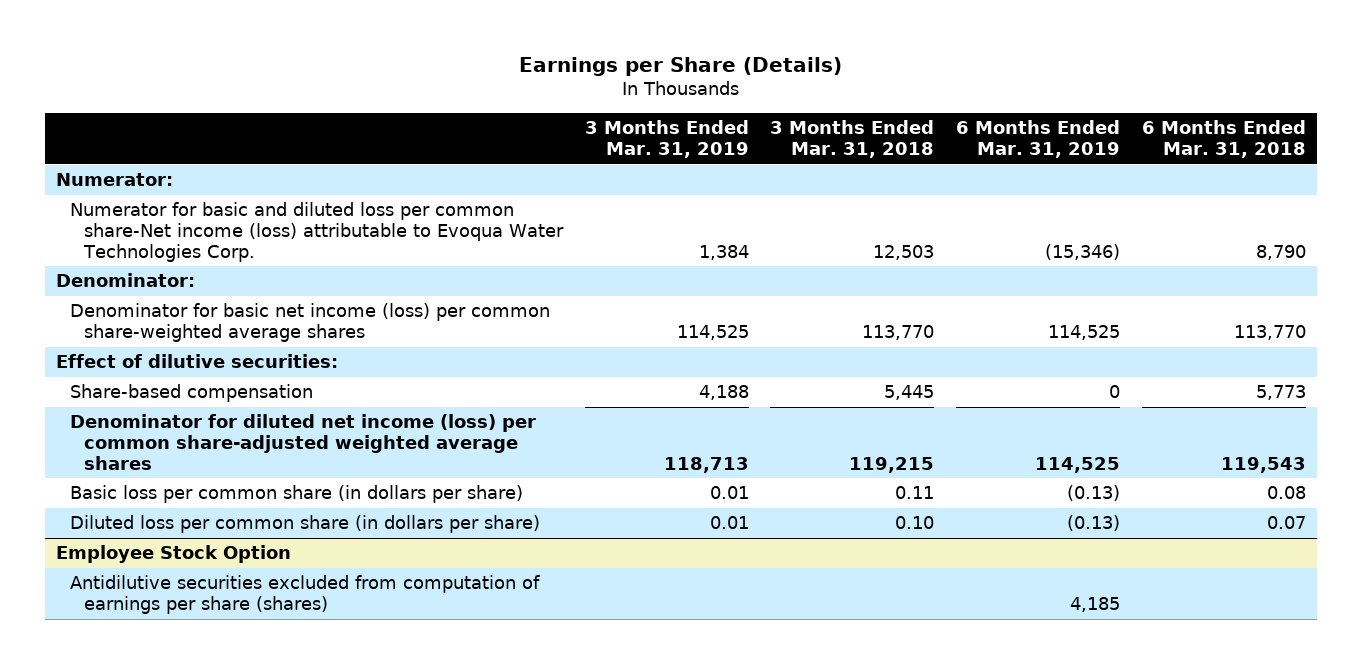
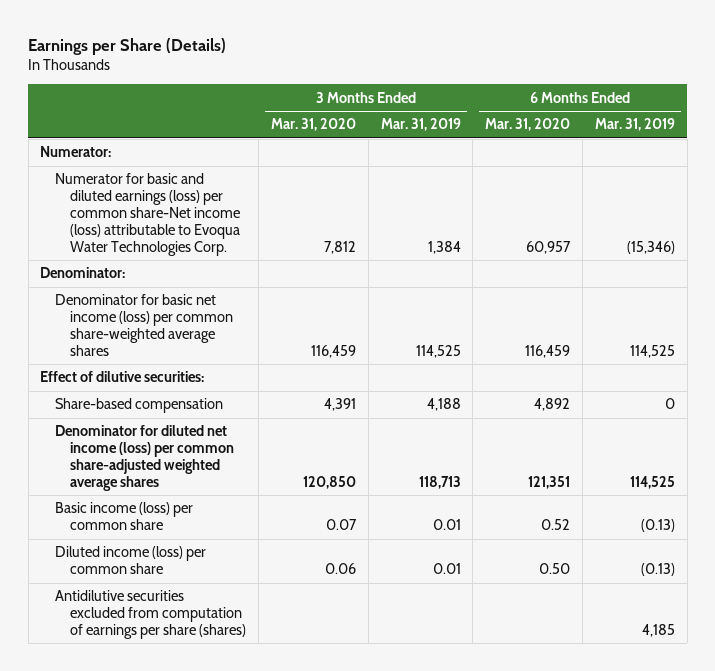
- | 3 Months Ended Mar. 31, 2019 | 3 Months Ended Mar. 31, 2018 | 6 Months Ended Mar. 31, 2019 | 6 Months Ended Mar. 31, 2018
+ | 3 Months Ended Mar. 31, 2020 | 3 Months Ended Mar. 31, 2019 | 6 Months Ended Mar. 31, 2020 | 6 Months Ended Mar. 31, 2019
- Numerator for basic and diluted loss per common share-Net income (loss) attributable to Evoqua Water Technologies Corp. | 1,384 | 12,503 | (15,346) | 8,790
+ Numerator for basic and diluted earnings (loss) per common share-Net income (loss) attributable to Evoqua Water Technologies Corp. | 7,812 | 1,384 | 60,957 | (15,346)
- Basic loss per common share (in dollars per share) | 0.01 | 0.11 | (0.13) | 0.08
- Diluted loss per common share (in dollars per share) | 0.01 | 0.10 | (0.13) | 0.07
- Employee Stock Option
+ Basic income (loss) per common share | 0.07 | 0.01 | 0.52 | (0.13)
+ Diluted income (loss) per common share | 0.06 | 0.01 | 0.50 | (0.13)

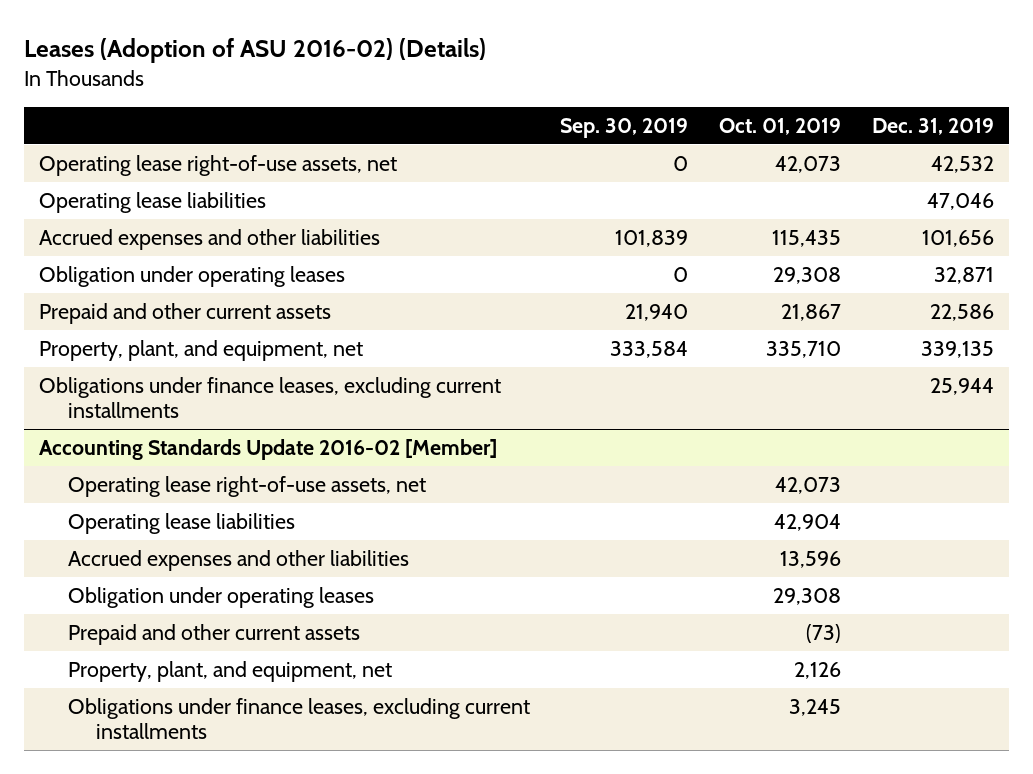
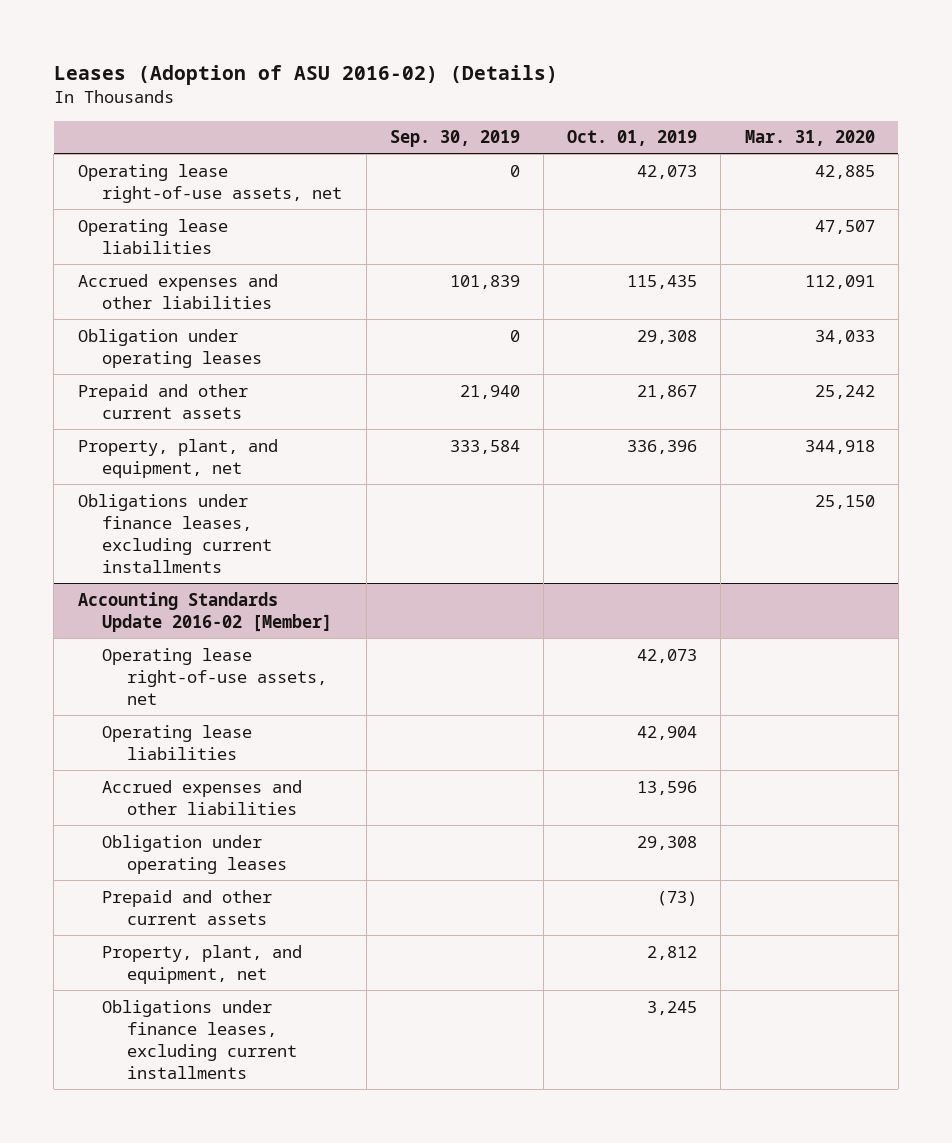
- | Sep. 30, 2019 | Oct. 01, 2019 | Dec. 31, 2019
+ | Sep. 30, 2019 | Oct. 01, 2019 | Mar. 31, 2020
- Property, plant, and equipment, net | 333,584 | 335,710 | 339,135
+ Property, plant, and equipment, net | 333,584 | 336,396 | 344,918
@ Accounting Standards Update 2016-02 [Member]
- Property, plant, and equipment, net | | 2,126 |
+ Property, plant, and equipment, net | | 2,812 |

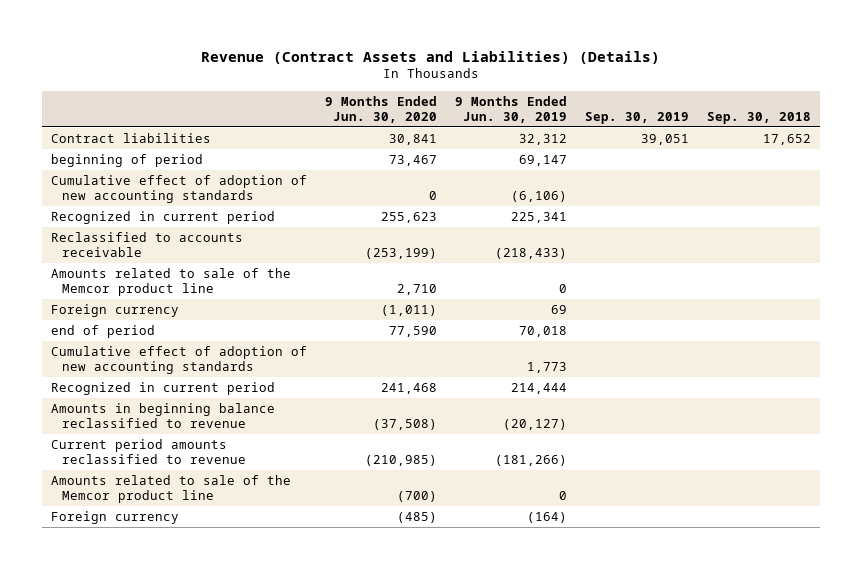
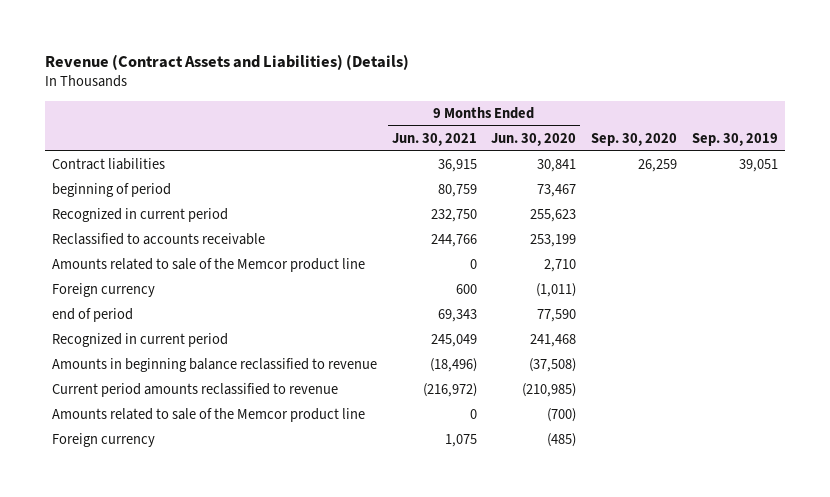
- | 9 Months Ended Jun. 30, 2020 | 9 Months Ended Jun. 30, 2019 | Sep. 30, 2019 | Sep. 30, 2018
+ | 9 Months Ended Jun. 30, 2021 | 9 Months Ended Jun. 30, 2020 | Sep. 30, 2020 | Sep. 30, 2019
- Cumulative effect of adoption of new accounting standards | 0 | (6,106) | |
- Reclassified to accounts receivable | (253,199) | (218,433) | |
+ Reclassified to accounts receivable | 244,766 | 253,199 | |
- Cumulative effect of adoption of new accounting standards | | 1,773 | |

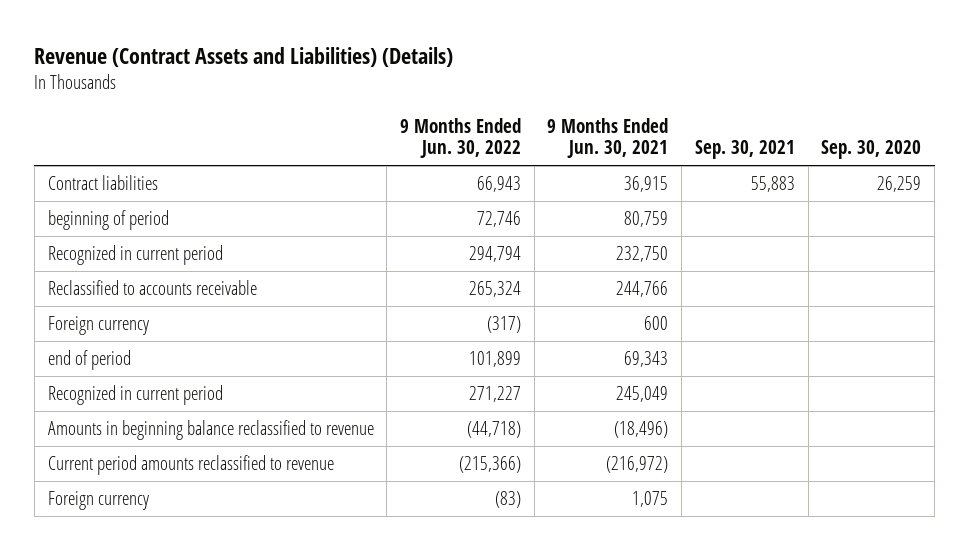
- | 9 Months Ended Jun. 30, 2021 | 9 Months Ended Jun. 30, 2020 | Sep. 30, 2020 | Sep. 30, 2019
+ | 9 Months Ended Jun. 30, 2022 | 9 Months Ended Jun. 30, 2021 | Sep. 30, 2021 | Sep. 30, 2020
- Amounts related to sale of the Memcor product line | 0 | 2,710 | |
- Amounts related to sale of the Memcor product line | 0 | (700) | |

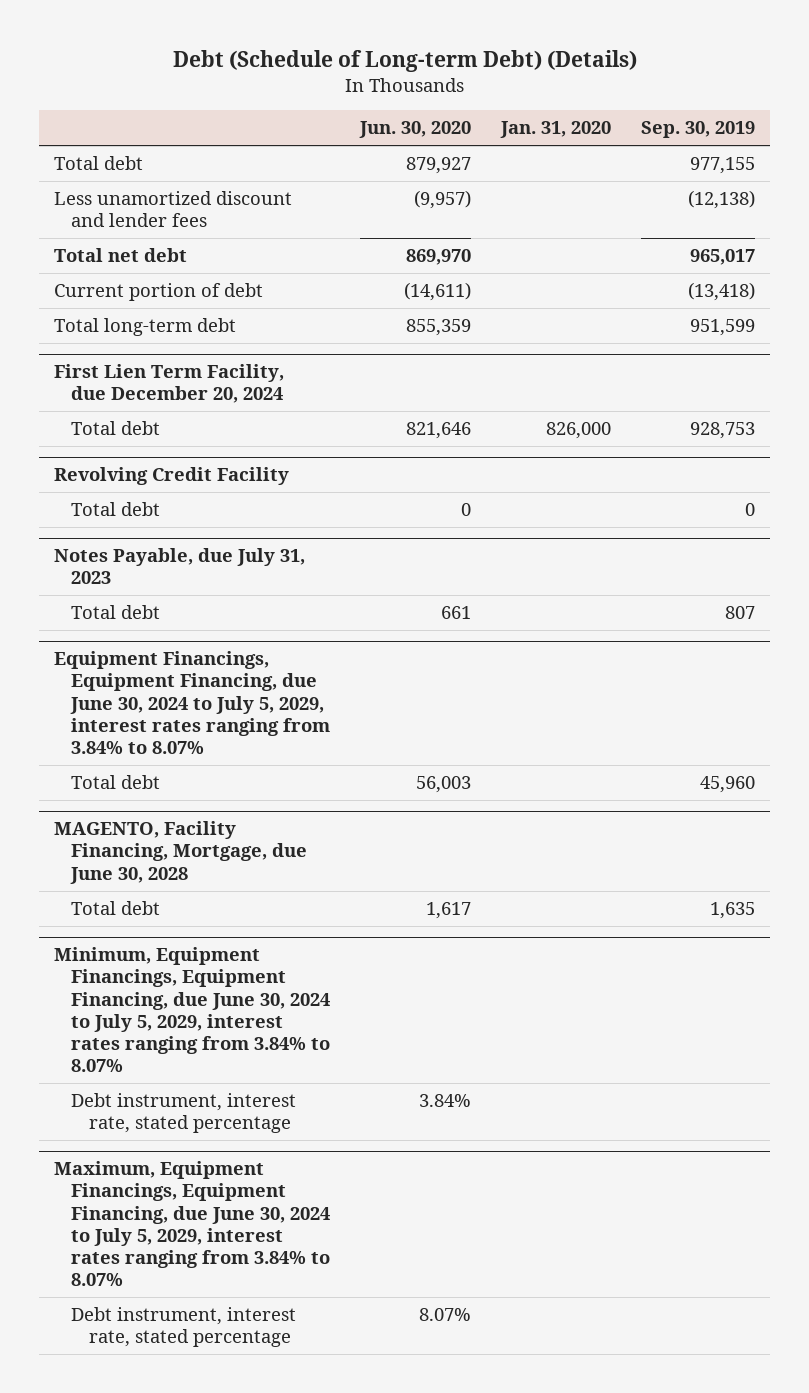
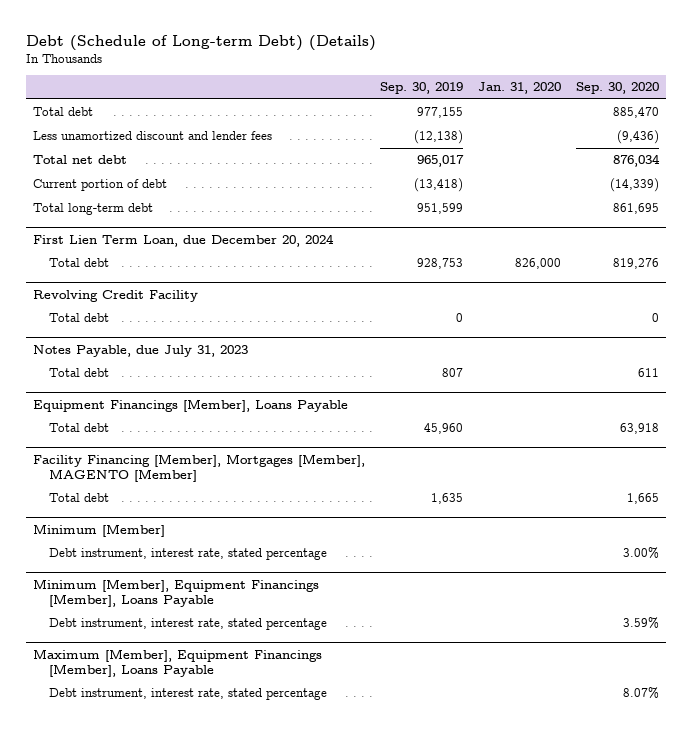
- | Jun. 30, 2020 | Jan. 31, 2020 | Sep. 30, 2019
+ | Sep. 30, 2019 | Jan. 31, 2020 | Sep. 30, 2020
- First Lien Term Facility, due December 20, 2024
+ First Lien Term Loan, due December 20, 2024
- Equipment Financings, Equipment Financing, due June 30, 2024 to July 5, 2029, interest rates ranging from 3.84% to 8.07%
+ Equipment Financings [Member], Loans Payable
- MAGENTO, Facility Financing, Mortgage, due June 30, 2028
+ Facility Financing [Member], Mortgages [Member], MAGENTO [Member]
- Minimum, Equipment Financings, Equipment Financing, due June 30, 2024 to July 5, 2029, interest rates ranging from 3.84% to 8.07%
+ Minimum [Member]
- Maximum, Equipment Financings, Equipment Financing, due June 30, 2024 to July 5, 2029, interest rates ranging from 3.84% to 8.07%
+ Minimum [Member], Equipment Financings [Member], Loans Payable
+ Maximum [Member], Equipment Financings [Member], Loans Payable
+ Debt instrument, interest rate, stated percentage | | | 8.07%

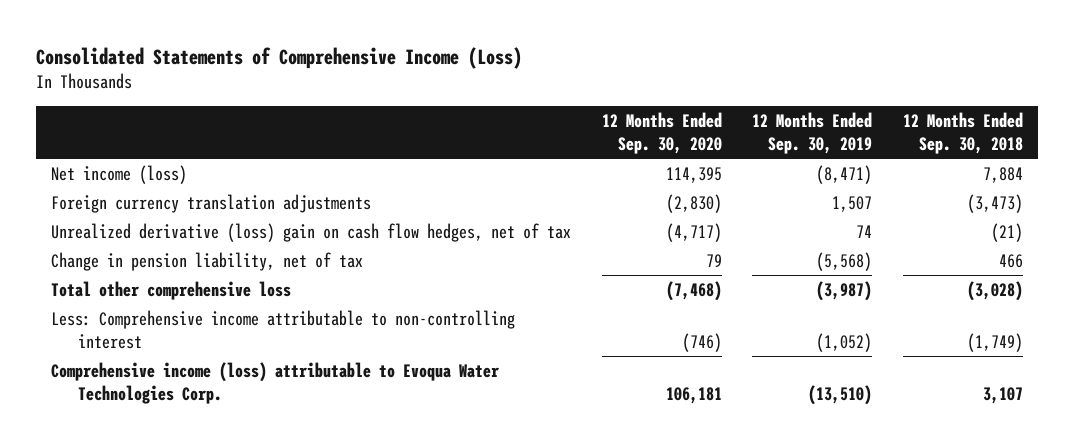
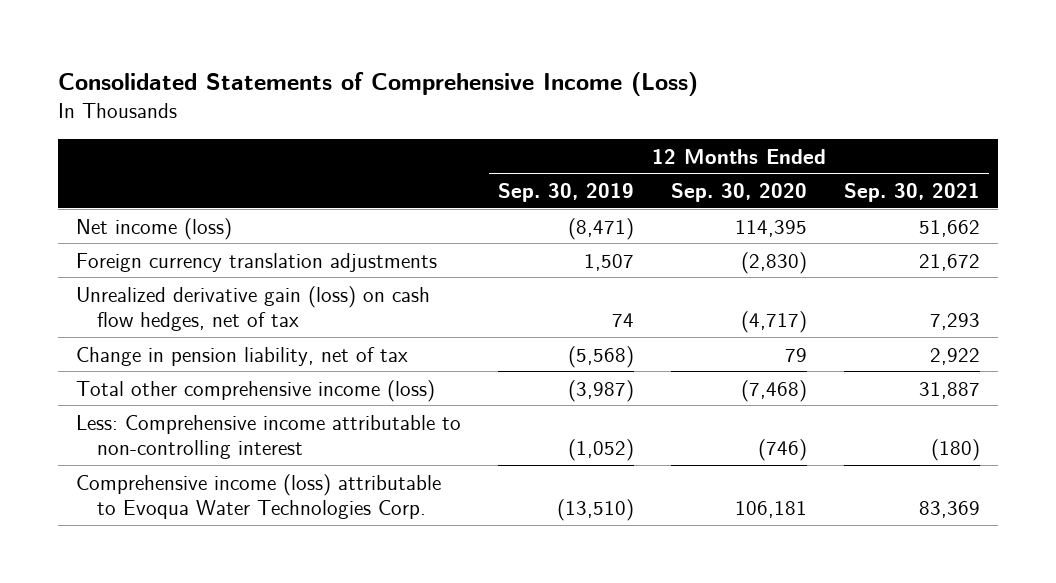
- | 12 Months Ended Sep. 30, 2020 | 12 Months Ended Sep. 30, 2019 | 12 Months Ended Sep. 30, 2018
+ | 12 Months Ended Sep. 30, 2019 | 12 Months Ended Sep. 30, 2020 | 12 Months Ended Sep. 30, 2021
- Unrealized derivative (loss) gain on cash flow hedges, net of tax | (4,717) | 74 | (21)
+ Unrealized derivative gain (loss) on cash flow hedges, net of tax | 74 | (4,717) | 7,293
- Total other comprehensive loss | (7,468) | (3,987) | (3,028)
+ Total other comprehensive income (loss) | (3,987) | (7,468) | 31,887

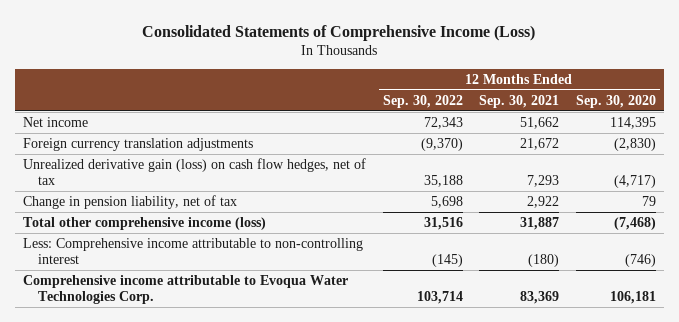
- | 12 Months Ended Sep. 30, 2019 | 12 Months Ended Sep. 30, 2020 | 12 Months Ended Sep. 30, 2021
+ | 12 Months Ended Sep. 30, 2022 | 12 Months Ended Sep. 30, 2021 | 12 Months Ended Sep. 30, 2020
- Net income (loss) | (8,471) | 114,395 | 51,662
+ Net income | 72,343 | 51,662 | 114,395
- Comprehensive income (loss) attributable to Evoqua Water Technologies Corp. | (13,510) | 106,181 | 83,369
+ Comprehensive income attributable to Evoqua Water Technologies Corp. | 103,714 | 83,369 | 106,181

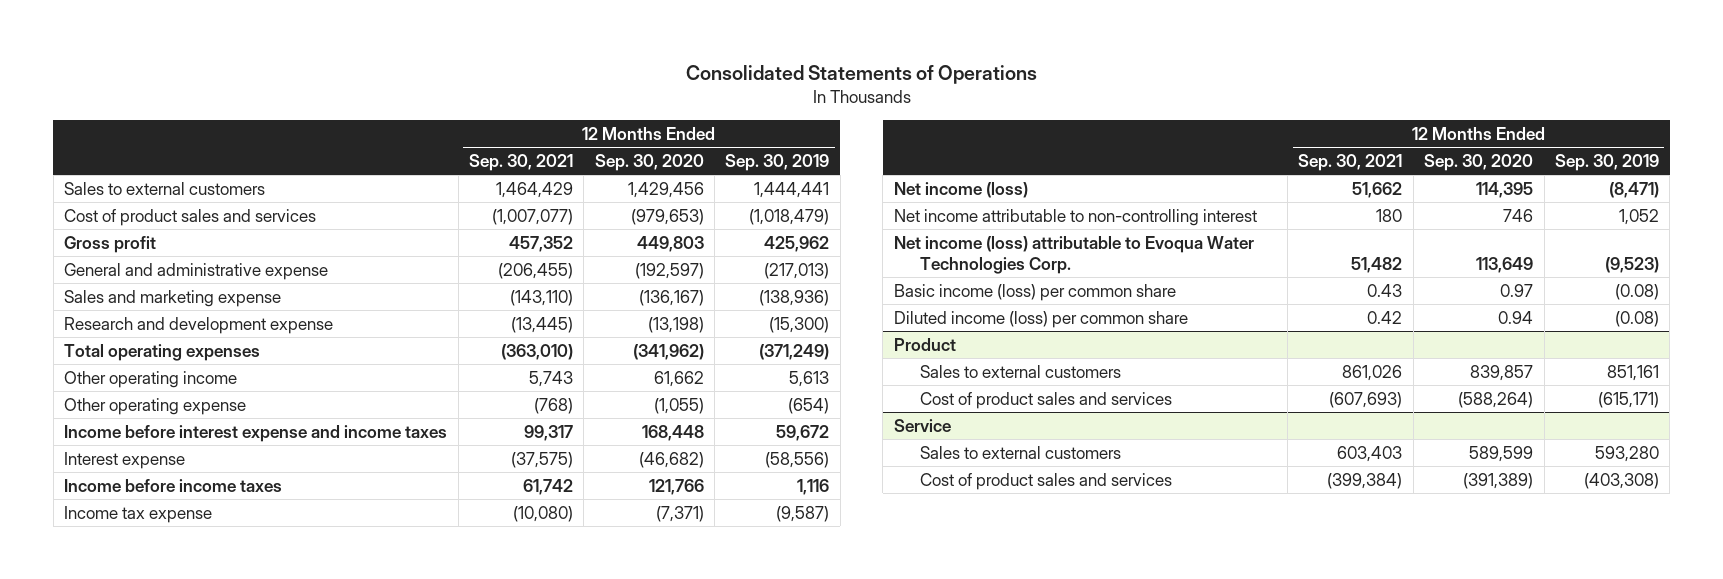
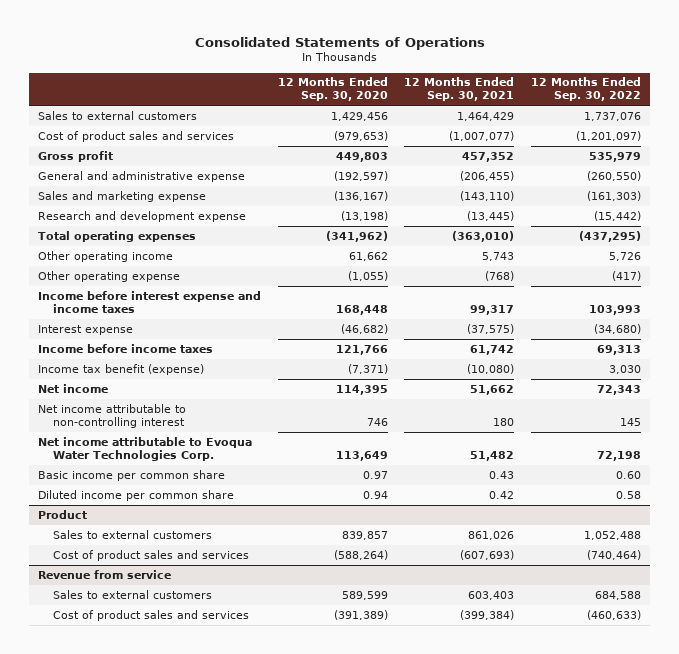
- | 12 Months Ended Sep. 30, 2021 | 12 Months Ended Sep. 30, 2020 | 12 Months Ended Sep. 30, 2019
+ | 12 Months Ended Sep. 30, 2020 | 12 Months Ended Sep. 30, 2021 | 12 Months Ended Sep. 30, 2022
- Income tax expense | (10,080) | (7,371) | (9,587)
- Net income (loss) | 51,662 | 114,395 | (8,471)
+ Income tax benefit (expense) | (7,371) | (10,080) | 3,030
+ Net income | 114,395 | 51,662 | 72,343
- Net income (loss) attributable to Evoqua Water Technologies Corp. | 51,482 | 113,649 | (9,523)
- Basic income (loss) per common share | 0.43 | 0.97 | (0.08)
- Diluted income (loss) per common share | 0.42 | 0.94 | (0.08)
+ Net income attributable to Evoqua Water Technologies Corp. | 113,649 | 51,482 | 72,198
+ Basic income per common share | 0.97 | 0.43 | 0.60
+ Diluted income per common share | 0.94 | 0.42 | 0.58
- Service
+ Revenue from service

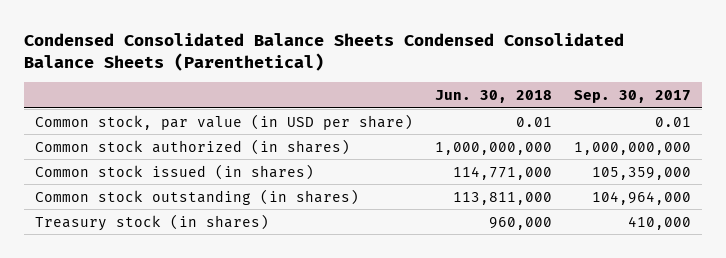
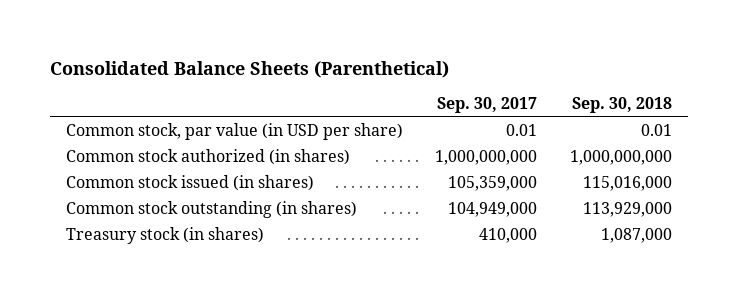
- Condensed Consolidated Balance Sheets Condensed Consolidated Balance Sheets (Parenthetical)
+ Consolidated Balance Sheets (Parenthetical)
- | Jun. 30, 2018 | Sep. 30, 2017
+ | Sep. 30, 2017 | Sep. 30, 2018
- Common stock outstanding (in shares) | 113,811,000 | 104,964,000
+ Common stock outstanding (in shares) | 104,949,000 | 113,929,000

